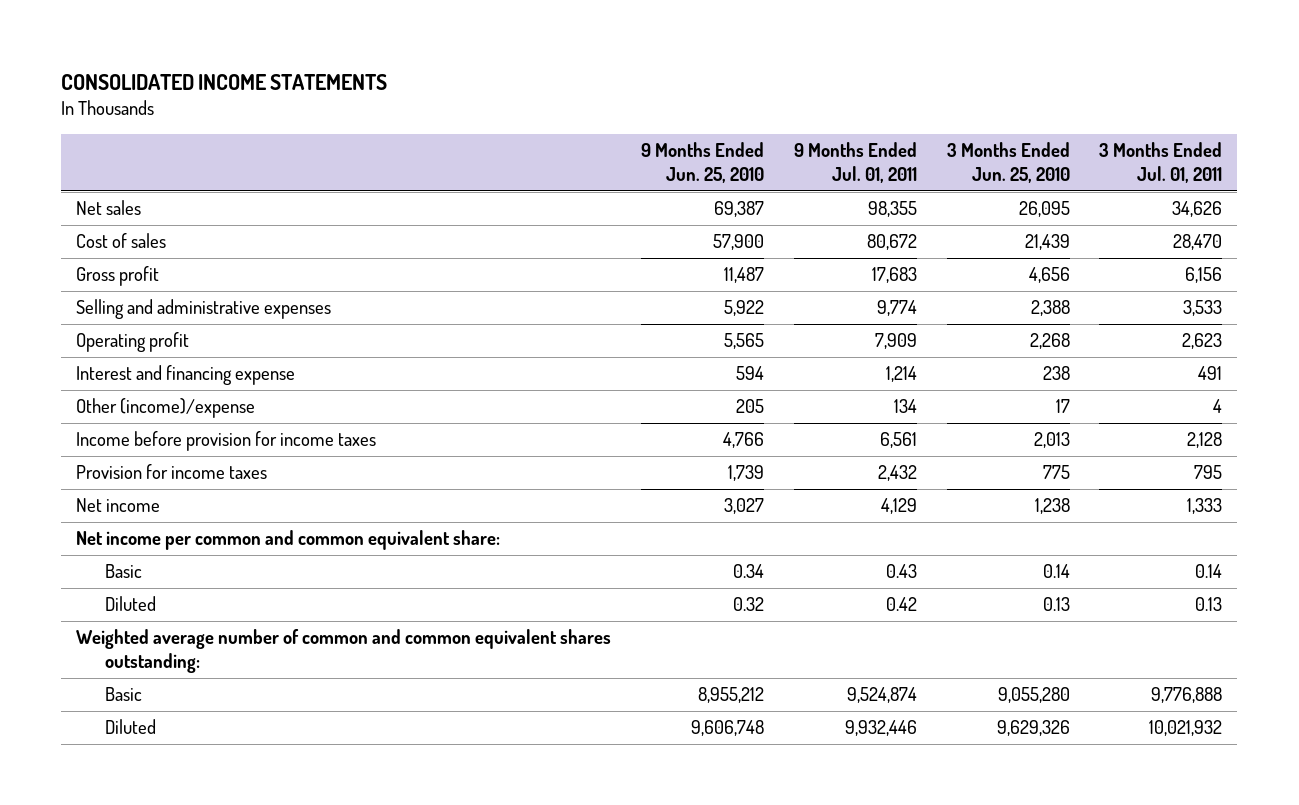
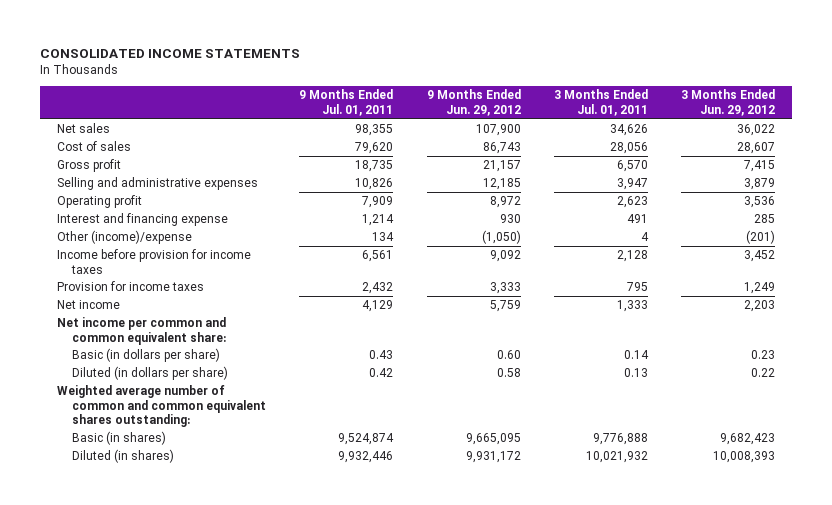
- | 9 Months Ended Jun. 25, 2010 | 9 Months Ended Jul. 01, 2011 | 3 Months Ended Jun. 25, 2010 | 3 Months Ended Jul. 01, 2011
+ | 9 Months Ended Jul. 01, 2011 | 9 Months Ended Jun. 29, 2012 | 3 Months Ended Jul. 01, 2011 | 3 Months Ended Jun. 29, 2012
- Cost of sales | 57,900 | 80,672 | 21,439 | 28,470
- Gross profit | 11,487 | 17,683 | 4,656 | 6,156
- Selling and administrative expenses | 5,922 | 9,774 | 2,388 | 3,533
+ Cost of sales | 79,620 | 86,743 | 28,056 | 28,607
+ Gross profit | 18,735 | 21,157 | 6,570 | 7,415
+ Selling and administrative expenses | 10,826 | 12,185 | 3,947 | 3,879
- Basic | 0.34 | 0.43 | 0.14 | 0.14
- Diluted | 0.32 | 0.42 | 0.13 | 0.13
+ Basic (in dollars per share) | 0.43 | 0.60 | 0.14 | 0.23
+ Diluted (in dollars per share) | 0.42 | 0.58 | 0.13 | 0.22
- Basic | 8,955,212 | 9,524,874 | 9,055,280 | 9,776,888
- Diluted | 9,606,748 | 9,932,446 | 9,629,326 | 10,021,932
+ Basic (in shares) | 9,524,874 | 9,665,095 | 9,776,888 | 9,682,423
+ Diluted (in shares) | 9,932,446 | 9,931,172 | 10,021,932 | 10,008,393

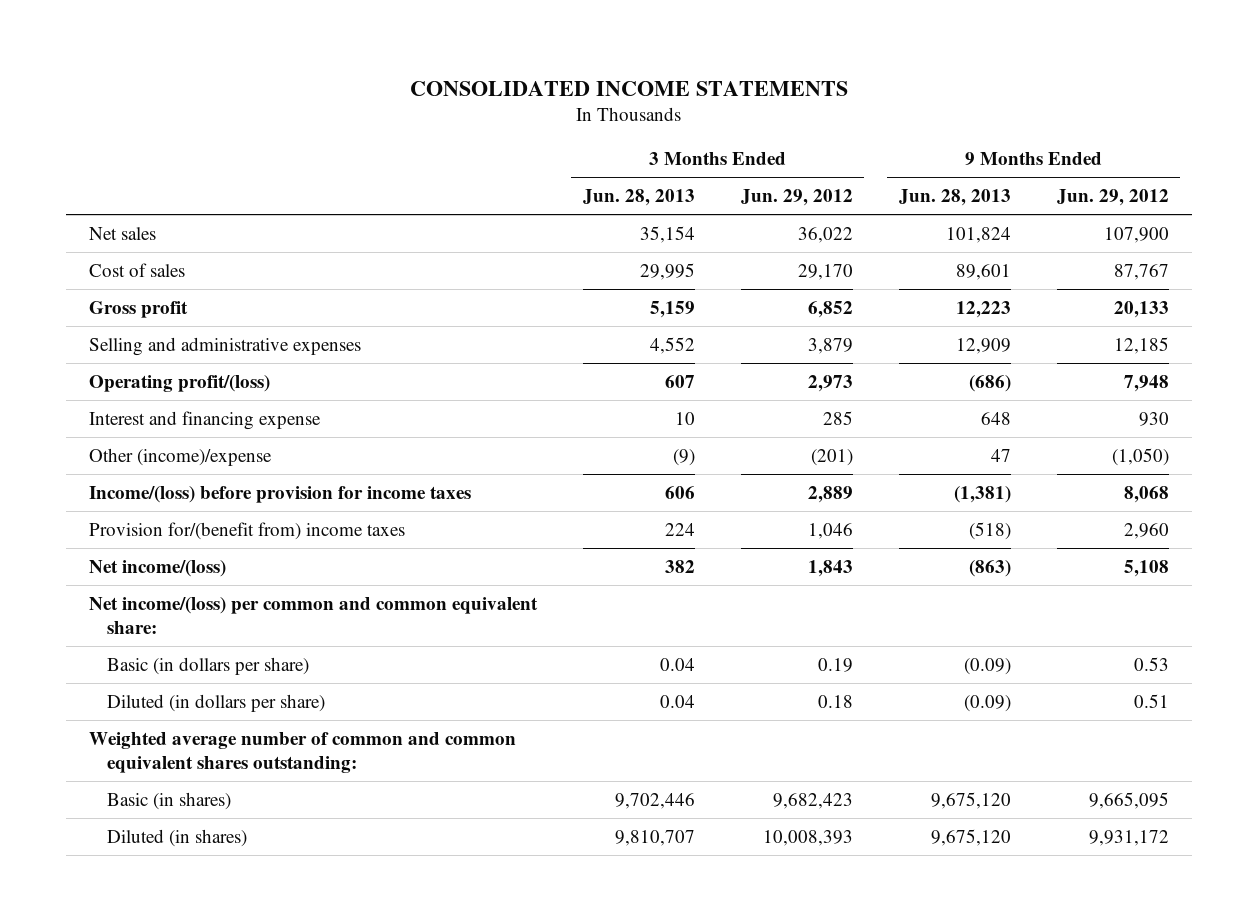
- | 9 Months Ended Jul. 01, 2011 | 9 Months Ended Jun. 29, 2012 | 3 Months Ended Jul. 01, 2011 | 3 Months Ended Jun. 29, 2012
+ | 3 Months Ended Jun. 28, 2013 | 3 Months Ended Jun. 29, 2012 | 9 Months Ended Jun. 28, 2013 | 9 Months Ended Jun. 29, 2012
- Cost of sales | 79,620 | 86,743 | 28,056 | 28,607
- Gross profit | 18,735 | 21,157 | 6,570 | 7,415
+ Cost of sales | 29,995 | 29,170 | 89,601 | 87,767
+ Gross profit | 5,159 | 6,852 | 12,223 | 20,133
- Operating profit | 7,909 | 8,972 | 2,623 | 3,536
+ Operating profit/(loss) | 607 | 2,973 | (686) | 7,948
- Income before provision for income taxes | 6,561 | 9,092 | 2,128 | 3,452
- Provision for income taxes | 2,432 | 3,333 | 795 | 1,249
- Net income | 4,129 | 5,759 | 1,333 | 2,203
- Net income per common and common equivalent share:
- Basic (in dollars per share) | 0.43 | 0.60 | 0.14 | 0.23
- Diluted (in dollars per share) | 0.42 | 0.58 | 0.13 | 0.22
+ Income/(loss) before provision for income taxes | 606 | 2,889 | (1,381) | 8,068
+ Provision for/(benefit from) income taxes | 224 | 1,046 | (518) | 2,960
+ Net income/(loss) | 382 | 1,843 | (863) | 5,108
+ Net income/(loss) per common and common equivalent share:
+ Basic (in dollars per share) | 0.04 | 0.19 | (0.09) | 0.53
+ Diluted (in dollars per share) | 0.04 | 0.18 | (0.09) | 0.51

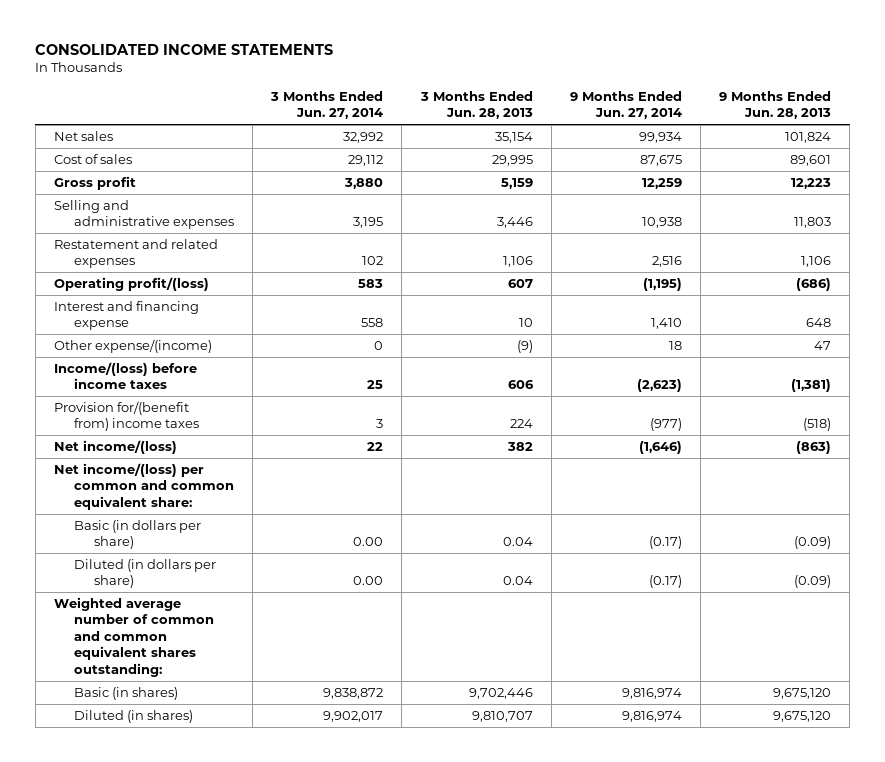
- | 3 Months Ended Jun. 28, 2013 | 3 Months Ended Jun. 29, 2012 | 9 Months Ended Jun. 28, 2013 | 9 Months Ended Jun. 29, 2012
+ | 3 Months Ended Jun. 27, 2014 | 3 Months Ended Jun. 28, 2013 | 9 Months Ended Jun. 27, 2014 | 9 Months Ended Jun. 28, 2013
- Selling and administrative expenses | 4,552 | 3,879 | 12,909 | 12,185
+ Selling and administrative expenses | 3,195 | 3,446 | 10,938 | 11,803
+ Restatement and related expenses | 102 | 1,106 | 2,516 | 1,106
- Other (income)/expense | (9) | (201) | 47 | (1,050)
- Income/(loss) before provision for income taxes | 606 | 2,889 | (1,381) | 8,068
+ Other expense/(income) | 0 | (9) | 18 | 47
+ Income/(loss) before income taxes | 25 | 606 | (2,623) | (1,381)

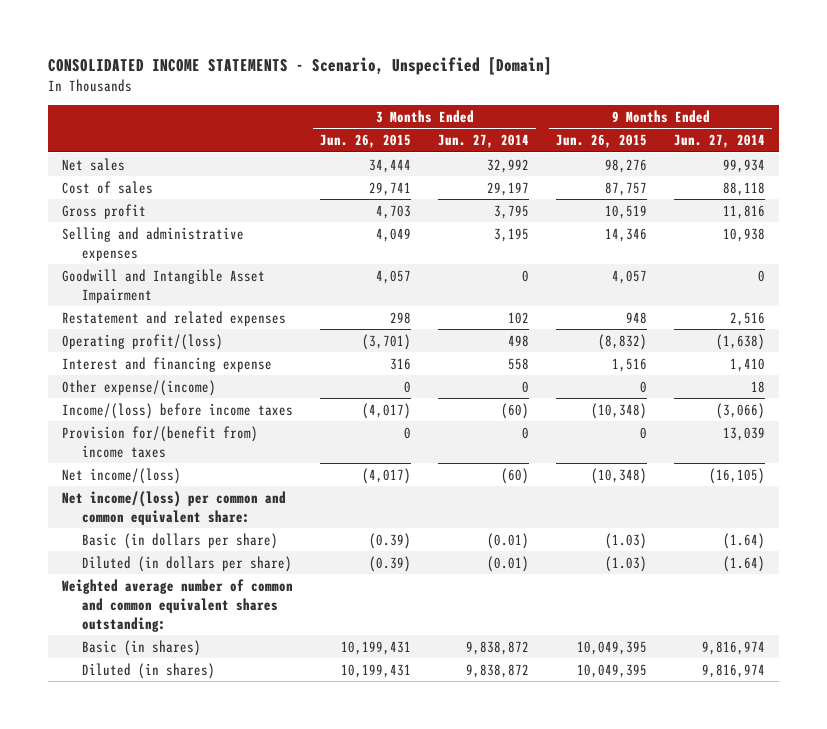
- CONSOLIDATED INCOME STATEMENTS
+ CONSOLIDATED INCOME STATEMENTS - Scenario, Unspecified [Domain]
- | 3 Months Ended Jun. 27, 2014 | 3 Months Ended Jun. 28, 2013 | 9 Months Ended Jun. 27, 2014 | 9 Months Ended Jun. 28, 2013
+ | 3 Months Ended Jun. 26, 2015 | 3 Months Ended Jun. 27, 2014 | 9 Months Ended Jun. 26, 2015 | 9 Months Ended Jun. 27, 2014
- Cost of sales | 29,112 | 29,995 | 87,675 | 89,601
- Gross profit | 3,880 | 5,159 | 12,259 | 12,223
+ Cost of sales | 29,741 | 29,197 | 87,757 | 88,118
+ Gross profit | 4,703 | 3,795 | 10,519 | 11,816
+ Goodwill and Intangible Asset Impairment | 4,057 | 0 | 4,057 | 0
- Operating profit/(loss) | 583 | 607 | (1,195) | (686)
+ Operating profit/(loss) | (3,701) | 498 | (8,832) | (1,638)
- Income/(loss) before income taxes | 25 | 606 | (2,623) | (1,381)
- Provision for/(benefit from) income taxes | 3 | 224 | (977) | (518)
- Net income/(loss) | 22 | 382 | (1,646) | (863)
+ Income/(loss) before income taxes | (4,017) | (60) | (10,348) | (3,066)
+ Provision for/(benefit from) income taxes | 0 | 0 | 0 | 13,039
+ Net income/(loss) | (4,017) | (60) | (10,348) | (16,105)
- Basic (in dollars per share) | 0.00 | 0.04 | (0.17) | (0.09)
- Diluted (in dollars per share) | 0.00 | 0.04 | (0.17) | (0.09)
+ Basic (in dollars per share) | (0.39) | (0.01) | (1.03) | (1.64)
+ Diluted (in dollars per share) | (0.39) | (0.01) | (1.03) | (1.64)
- Diluted (in shares) | 9,902,017 | 9,810,707 | 9,816,974 | 9,675,120
+ Diluted (in shares) | 10,199,431 | 9,838,872 | 10,049,395 | 9,816,974

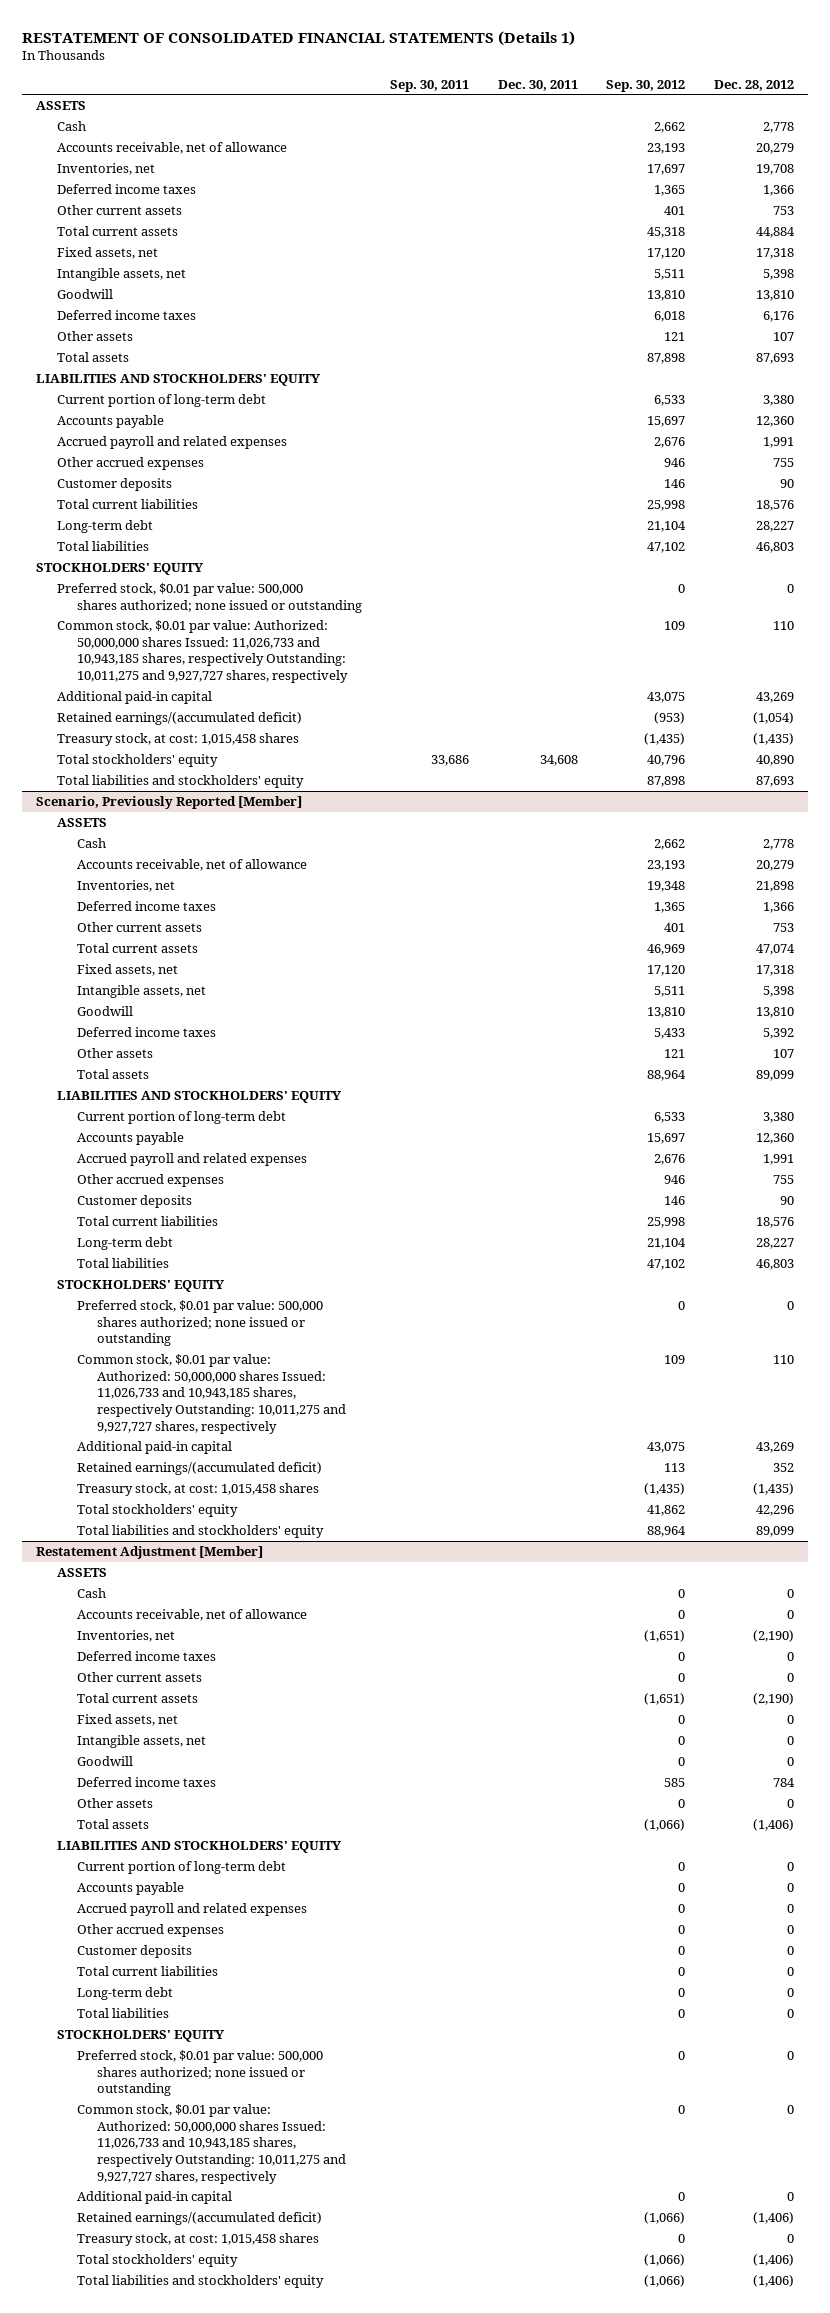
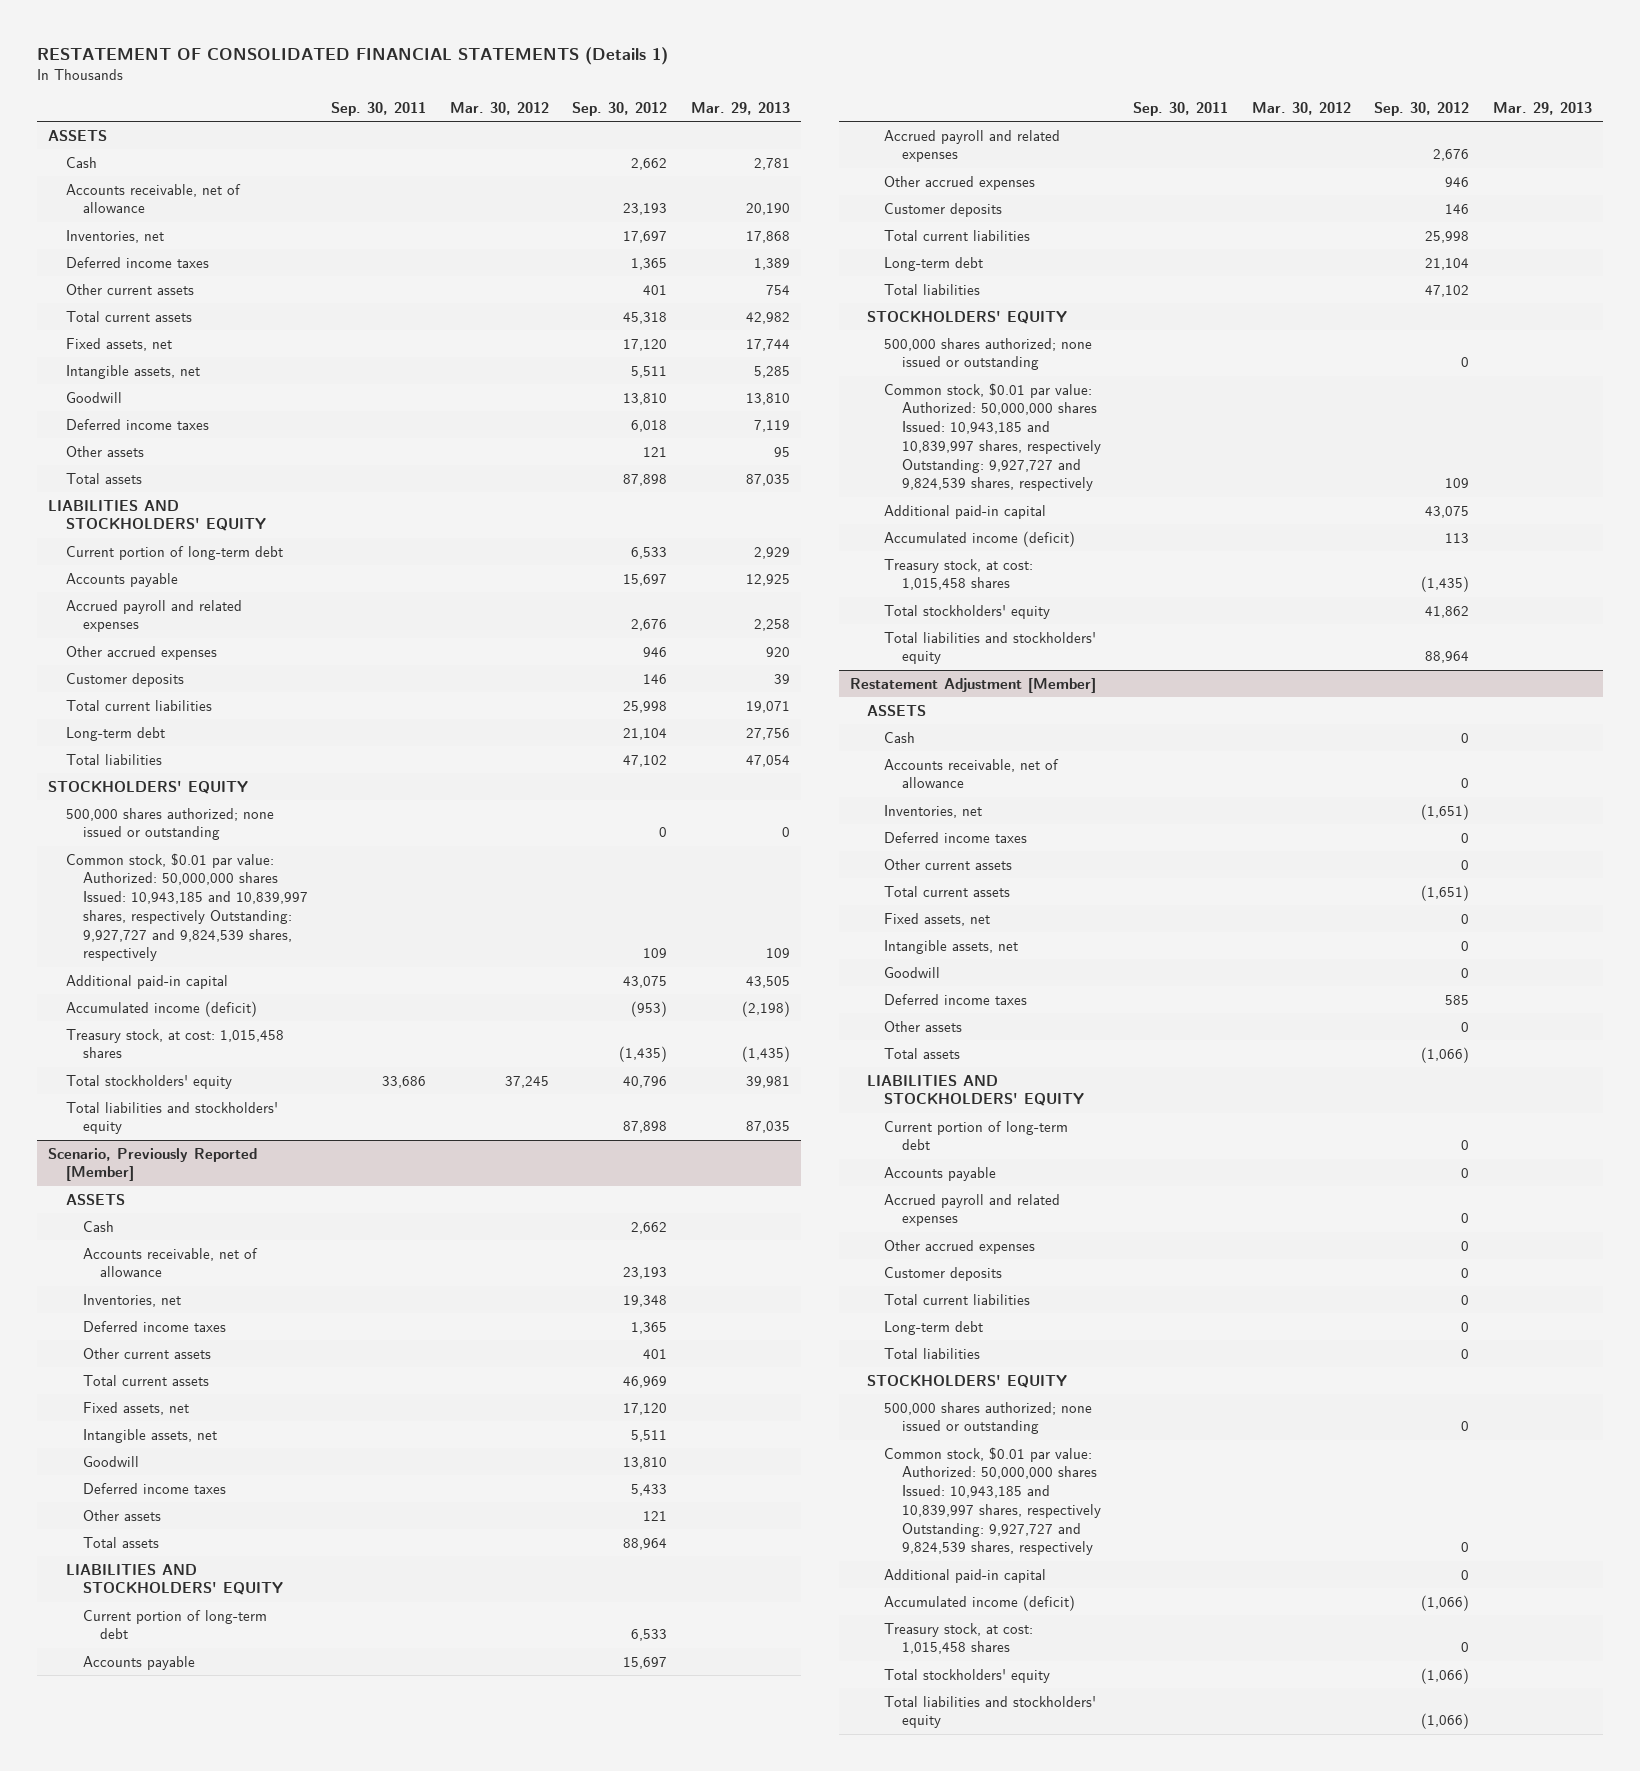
- | Sep. 30, 2011 | Dec. 30, 2011 | Sep. 30, 2012 | Dec. 28, 2012
+ | Sep. 30, 2011 | Mar. 30, 2012 | Sep. 30, 2012 | Mar. 29, 2013
- Preferred stock, $0.01 par value: 500,000 shares authorized; none issued or outstanding | | | 0 | 0
- Common stock, $0.01 par value: Authorized: 50,000,000 shares Issued: 11,026,733 and 10,943,185 shares, respectively Outstanding: 10,011,275 and 9,927,727 shares, respectively | | | 109 | 110
+ 500,000 shares authorized; none issued or outstanding | | | 0 | 0
+ Common stock, $0.01 par value: Authorized: 50,000,000 shares Issued: 10,943,185 and 10,839,997 shares, respectively Outstanding: 9,927,727 and 9,824,539 shares, respectively | | | 109 | 109
- Retained earnings/(accumulated deficit) | | | (953) | (1,054)
+ Accumulated income (deficit) | | | (953) | (2,198)
@ Scenario, Previously Reported [Member]
- Preferred stock, $0.01 par value: 500,000 shares authorized; none issued or outstanding | | | 0 | 0
- Common stock, $0.01 par value: Authorized: 50,000,000 shares Issued: 11,026,733 and 10,943,185 shares, respectively Outstanding: 10,011,275 and 9,927,727 shares, respectively | | | 109 | 110
+ 500,000 shares authorized; none issued or outstanding | | | 0 |
+ Common stock, $0.01 par value: Authorized: 50,000,000 shares Issued: 10,943,185 and 10,839,997 shares, respectively Outstanding: 9,927,727 and 9,824,539 shares, respectively | | | 109 |
- Retained earnings/(accumulated deficit) | | | 113 | 352
+ Accumulated income (deficit) | | | 113 |
@ Restatement Adjustment [Member]
- Preferred stock, $0.01 par value: 500,000 shares authorized; none issued or outstanding | | | 0 | 0
- Common stock, $0.01 par value: Authorized: 50,000,000 shares Issued: 11,026,733 and 10,943,185 shares, respectively Outstanding: 10,011,275 and 9,927,727 shares, respectively | | | 0 | 0
+ 500,000 shares authorized; none issued or outstanding | | | 0 |
+ Common stock, $0.01 par value: Authorized: 50,000,000 shares Issued: 10,943,185 and 10,839,997 shares, respectively Outstanding: 9,927,727 and 9,824,539 shares, respectively | | | 0 |
- Retained earnings/(accumulated deficit) | | | (1,066) | (1,406)
+ Accumulated income (deficit) | | | (1,066) |

